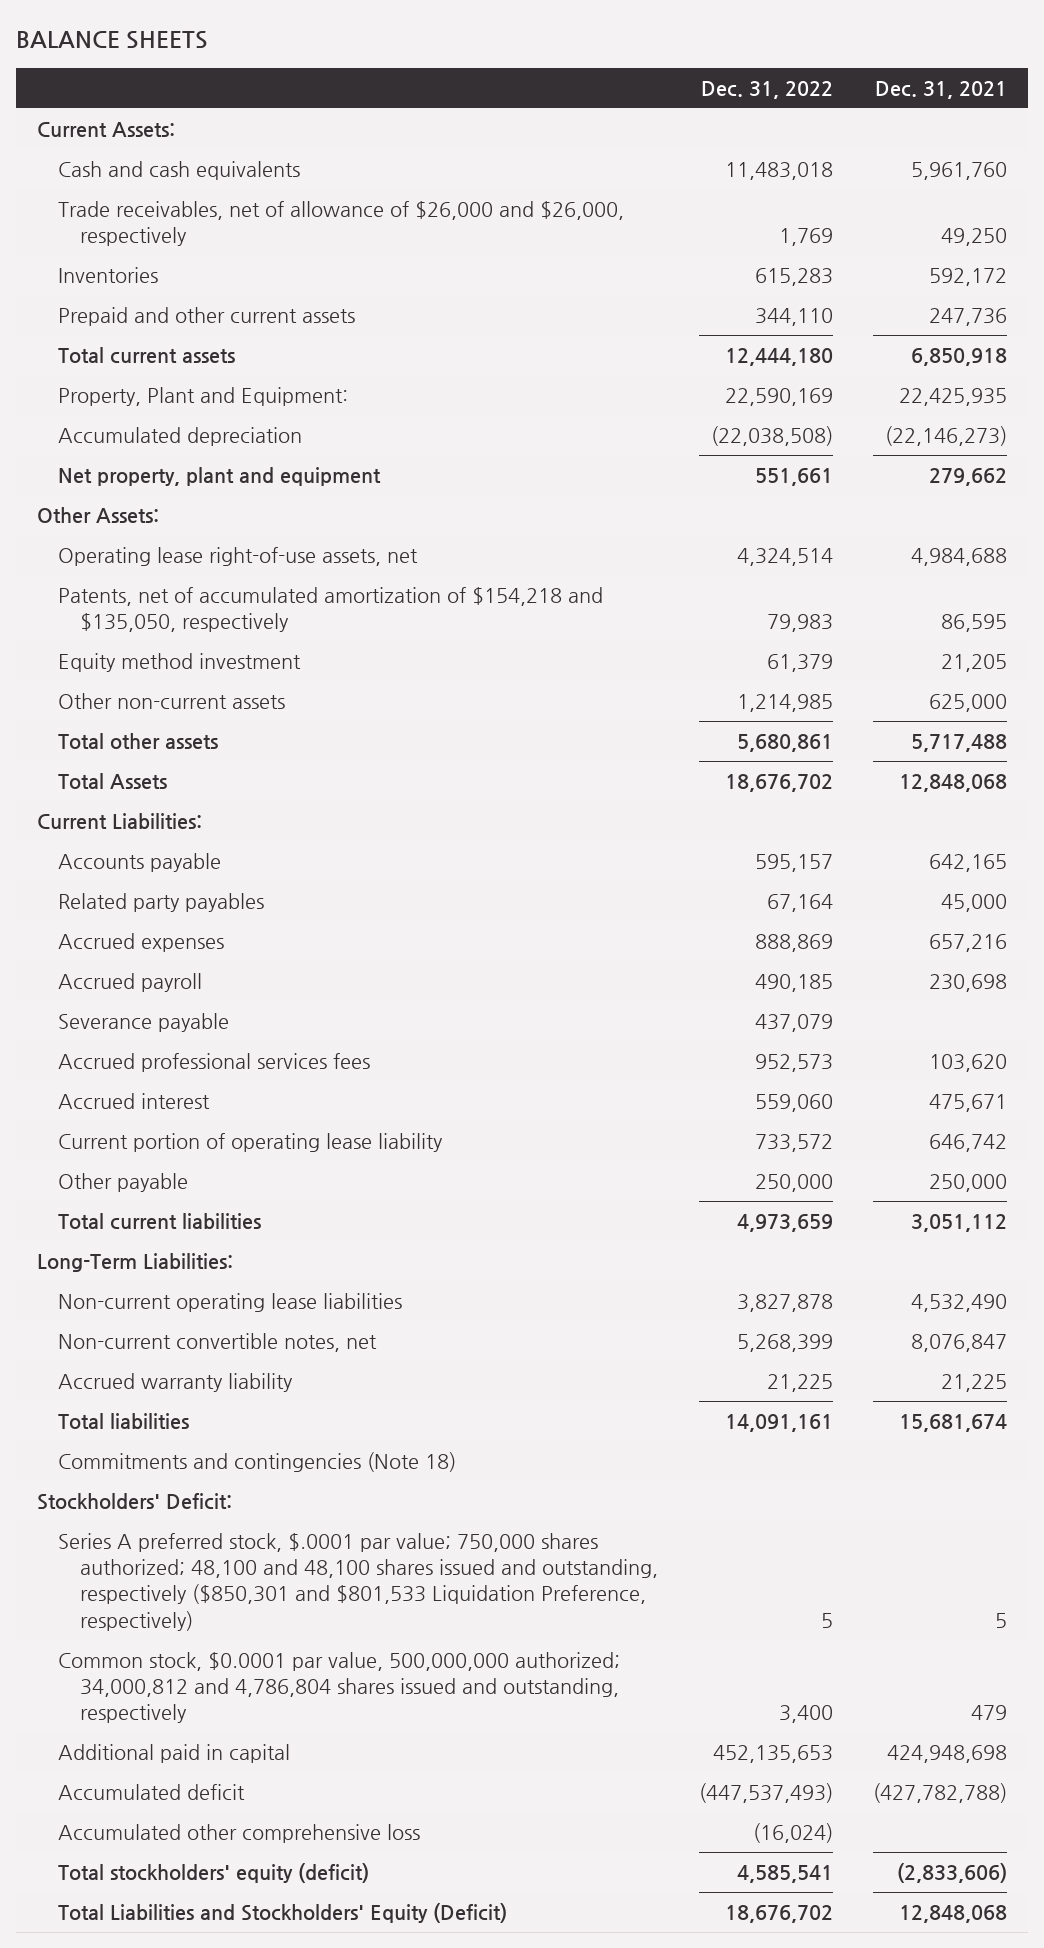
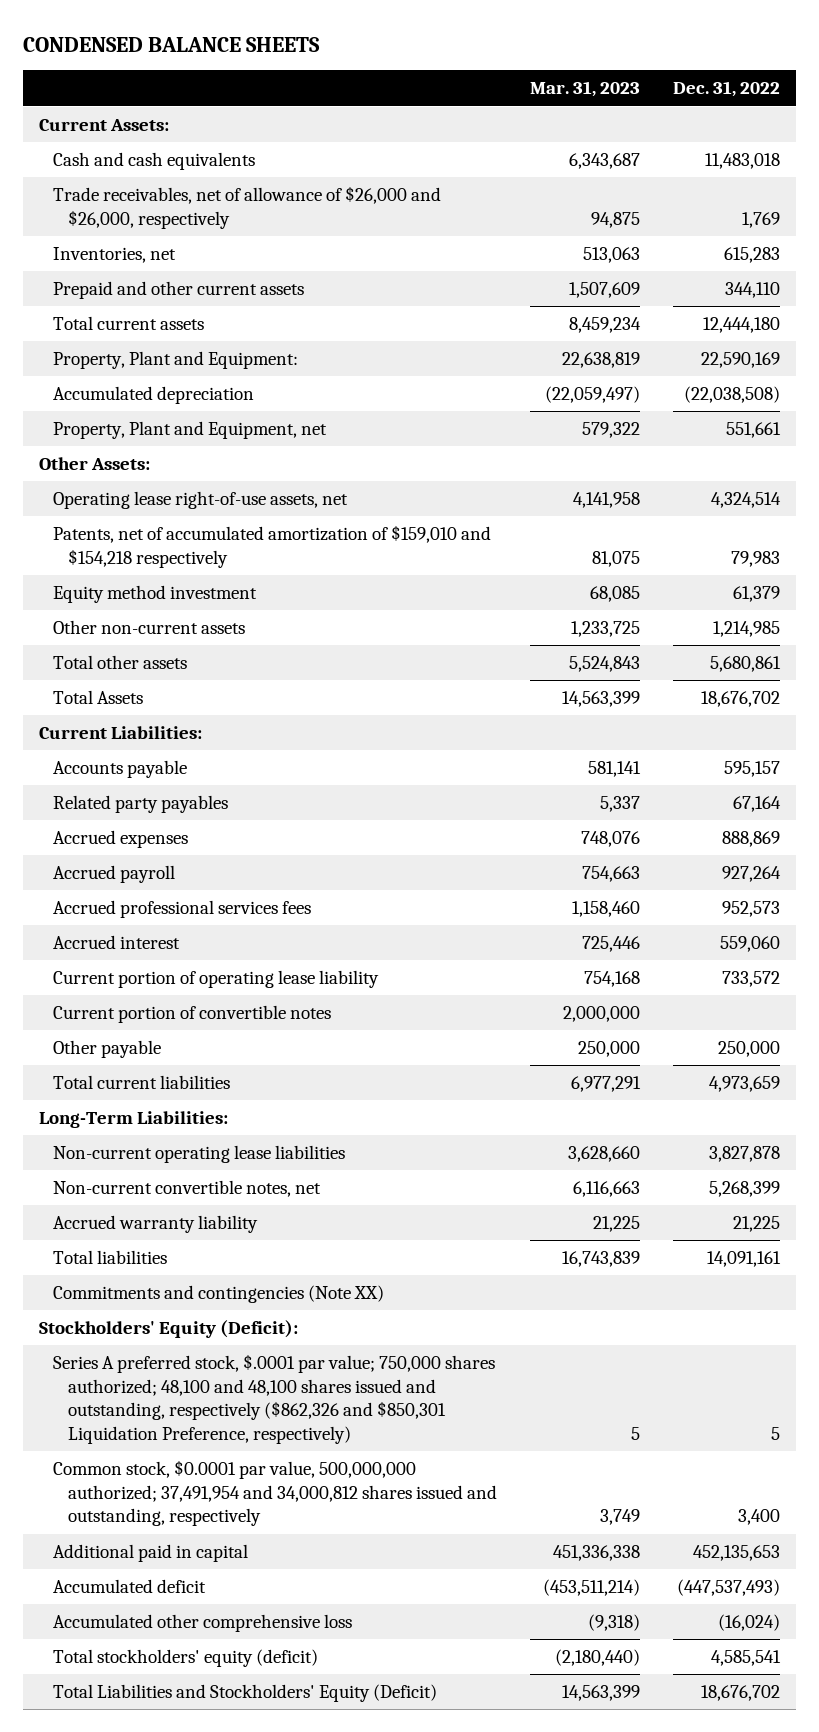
- BALANCE SHEETS
+ CONDENSED BALANCE SHEETS
- | Dec. 31, 2022 | Dec. 31, 2021
+ | Mar. 31, 2023 | Dec. 31, 2022
- Inventories | 615,283 | 592,172
+ Inventories, net | 513,063 | 615,283
- Net property, plant and equipment | 551,661 | 279,662
+ Property, Plant and Equipment, net | 579,322 | 551,661
- Patents, net of accumulated amortization of $154,218 and $135,050, respectively | 79,983 | 86,595
+ Patents, net of accumulated amortization of $159,010 and $154,218 respectively | 81,075 | 79,983
- Accrued payroll | 490,185 | 230,698
- Severance payable | 437,079 |
+ Accrued payroll | 754,663 | 927,264
+ Current portion of convertible notes | 2,000,000 |
- Commitments and contingencies (Note 18)
- Stockholders' Deficit:
- Series A preferred stock, $.0001 par value; 750,000 shares authorized; 48,100 and 48,100 shares issued and outstanding, respectively ($850,301 and $801,533 Liquidation Preference, respectively) | 5 | 5
- Common stock, $0.0001 par value, 500,000,000 authorized; 34,000,812 and 4,786,804 shares issued and outstanding, respectively | 3,400 | 479
+ Commitments and contingencies (Note XX)
+ Stockholders' Equity (Deficit):
+ Series A preferred stock, $.0001 par value; 750,000 shares authorized; 48,100 and 48,100 shares issued and outstanding, respectively ($862,326 and $850,301 Liquidation Preference, respectively) | 5 | 5
+ Common stock, $0.0001 par value, 500,000,000 authorized; 37,491,954 and 34,000,812 shares issued and outstanding, respectively | 3,749 | 3,400

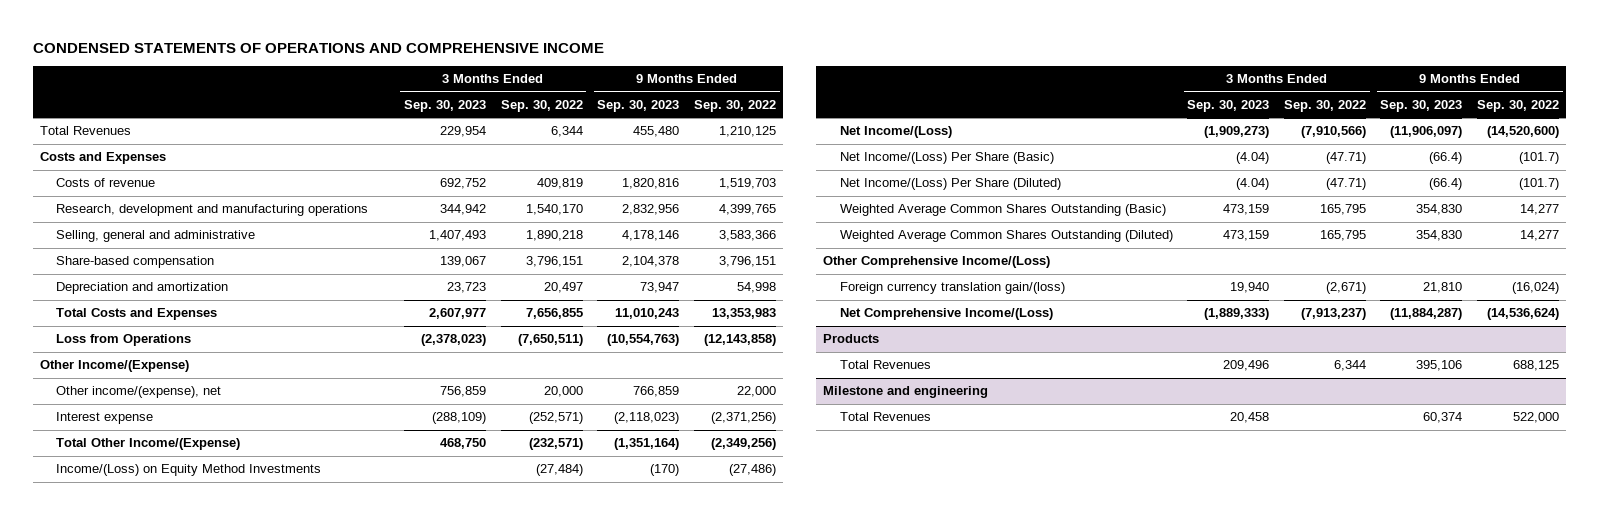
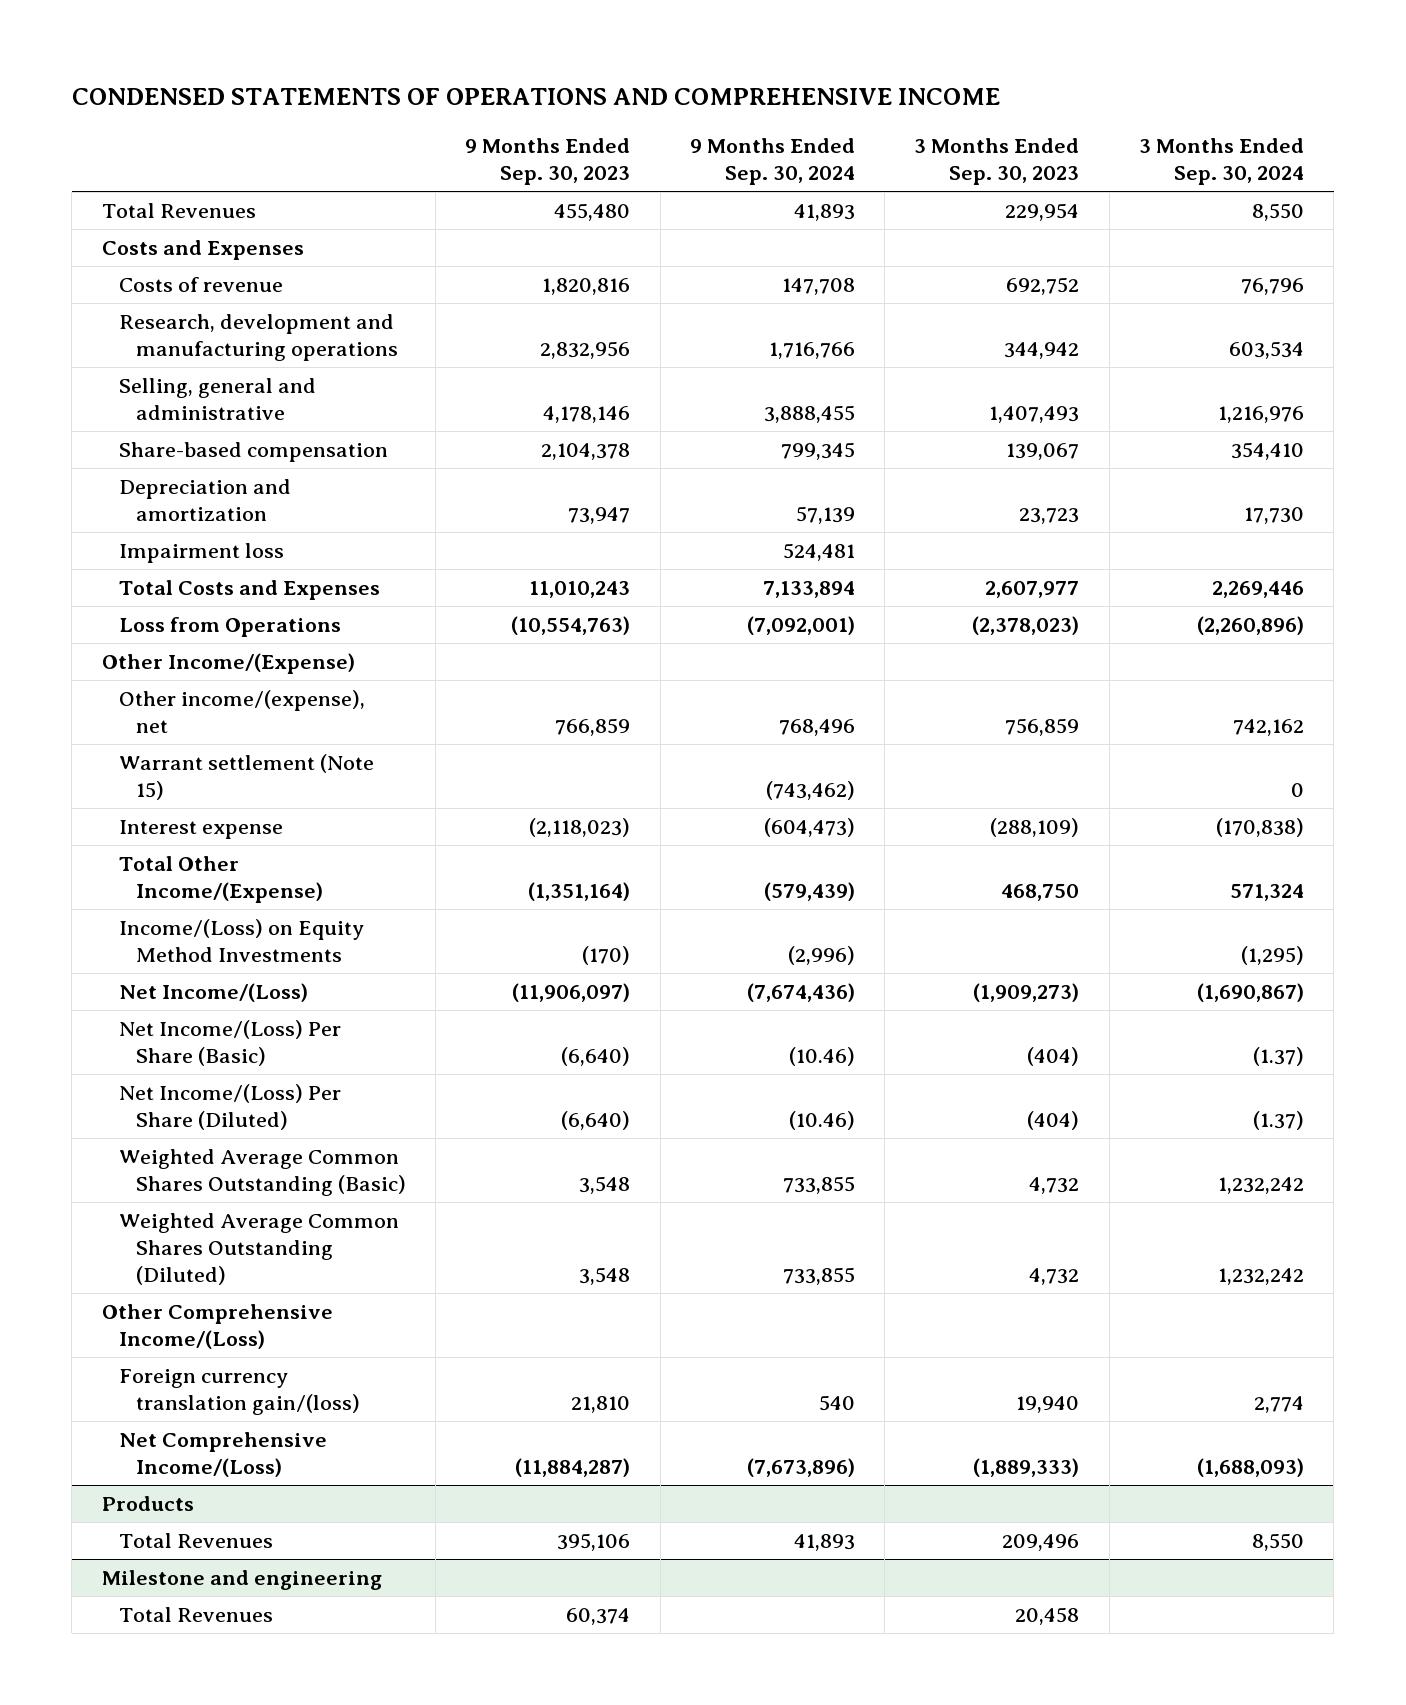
- | 3 Months Ended Sep. 30, 2023 | 3 Months Ended Sep. 30, 2022 | 9 Months Ended Sep. 30, 2023 | 9 Months Ended Sep. 30, 2022
+ | 9 Months Ended Sep. 30, 2023 | 9 Months Ended Sep. 30, 2024 | 3 Months Ended Sep. 30, 2023 | 3 Months Ended Sep. 30, 2024
+ Impairment loss | | 524,481 | |
+ Warrant settlement (Note 15) | | (743,462) | | 0
- Net Income/(Loss) Per Share (Basic) | (4.04) | (47.71) | (66.4) | (101.7)
- Net Income/(Loss) Per Share (Diluted) | (4.04) | (47.71) | (66.4) | (101.7)
- Weighted Average Common Shares Outstanding (Basic) | 473,159 | 165,795 | 354,830 | 14,277
- Weighted Average Common Shares Outstanding (Diluted) | 473,159 | 165,795 | 354,830 | 14,277
+ Net Income/(Loss) Per Share (Basic) | (6,640) | (10.46) | (404) | (1.37)
+ Net Income/(Loss) Per Share (Diluted) | (6,640) | (10.46) | (404) | (1.37)
+ Weighted Average Common Shares Outstanding (Basic) | 3,548 | 733,855 | 4,732 | 1,232,242
+ Weighted Average Common Shares Outstanding (Diluted) | 3,548 | 733,855 | 4,732 | 1,232,242

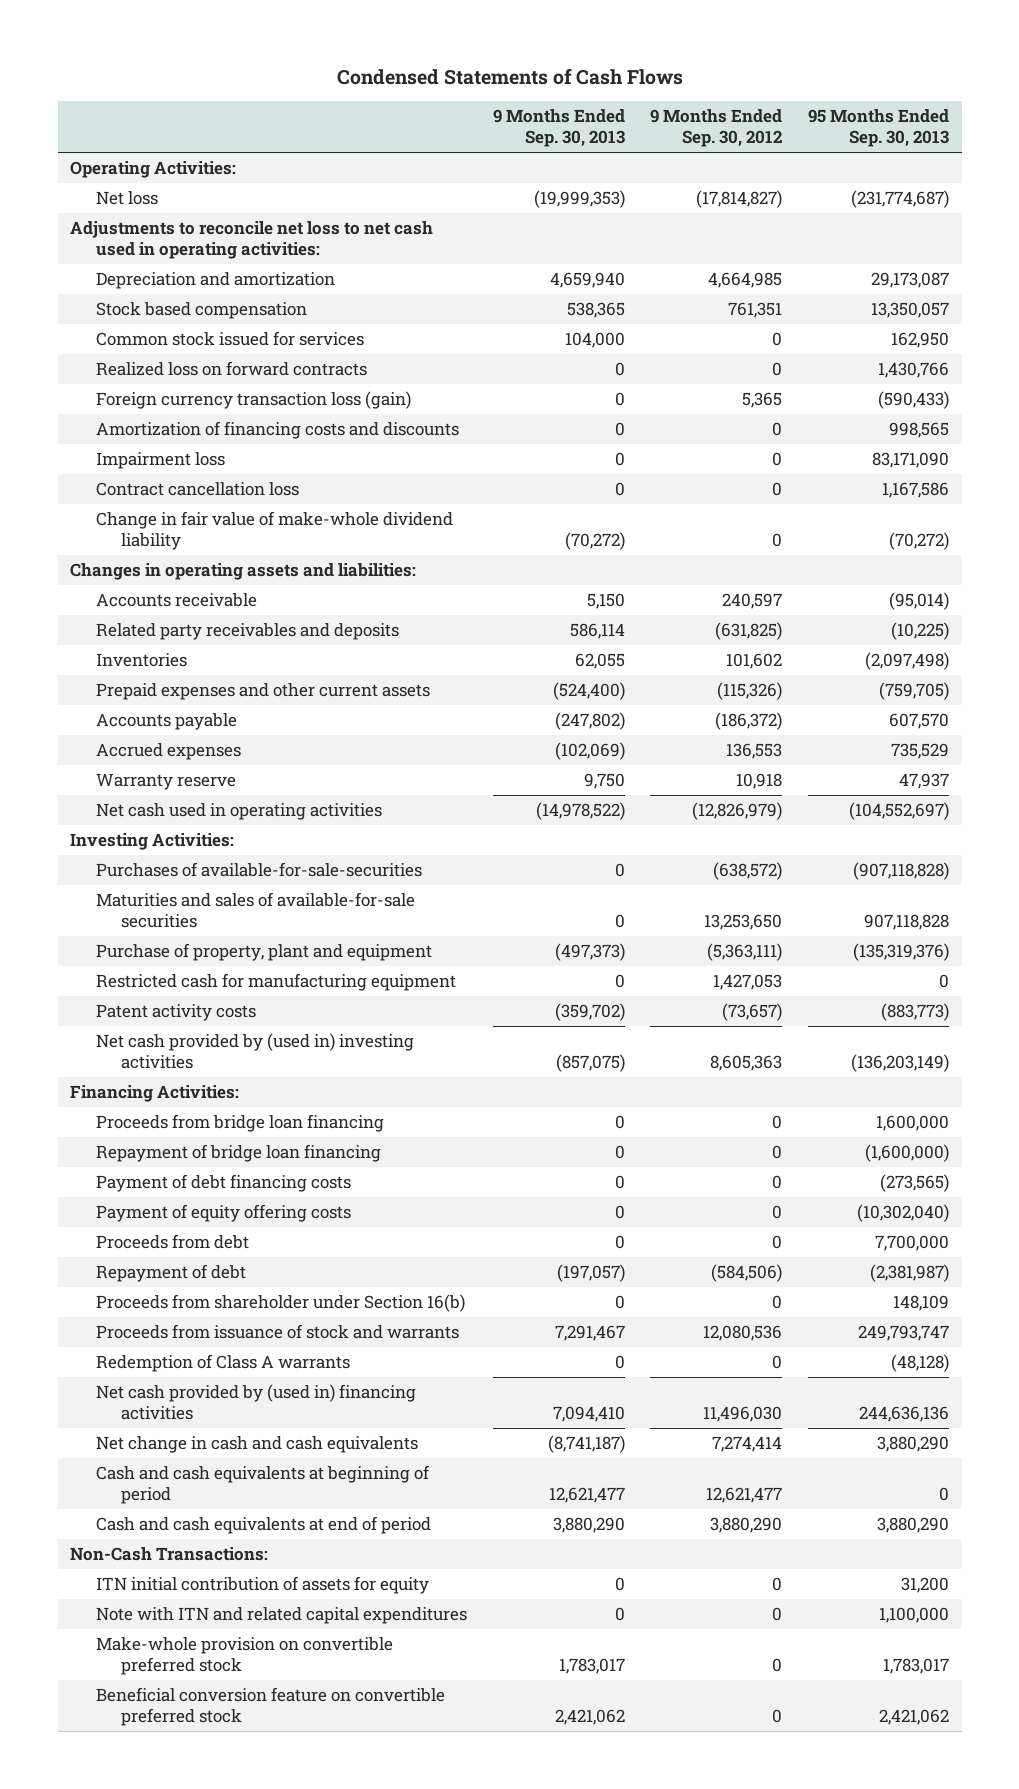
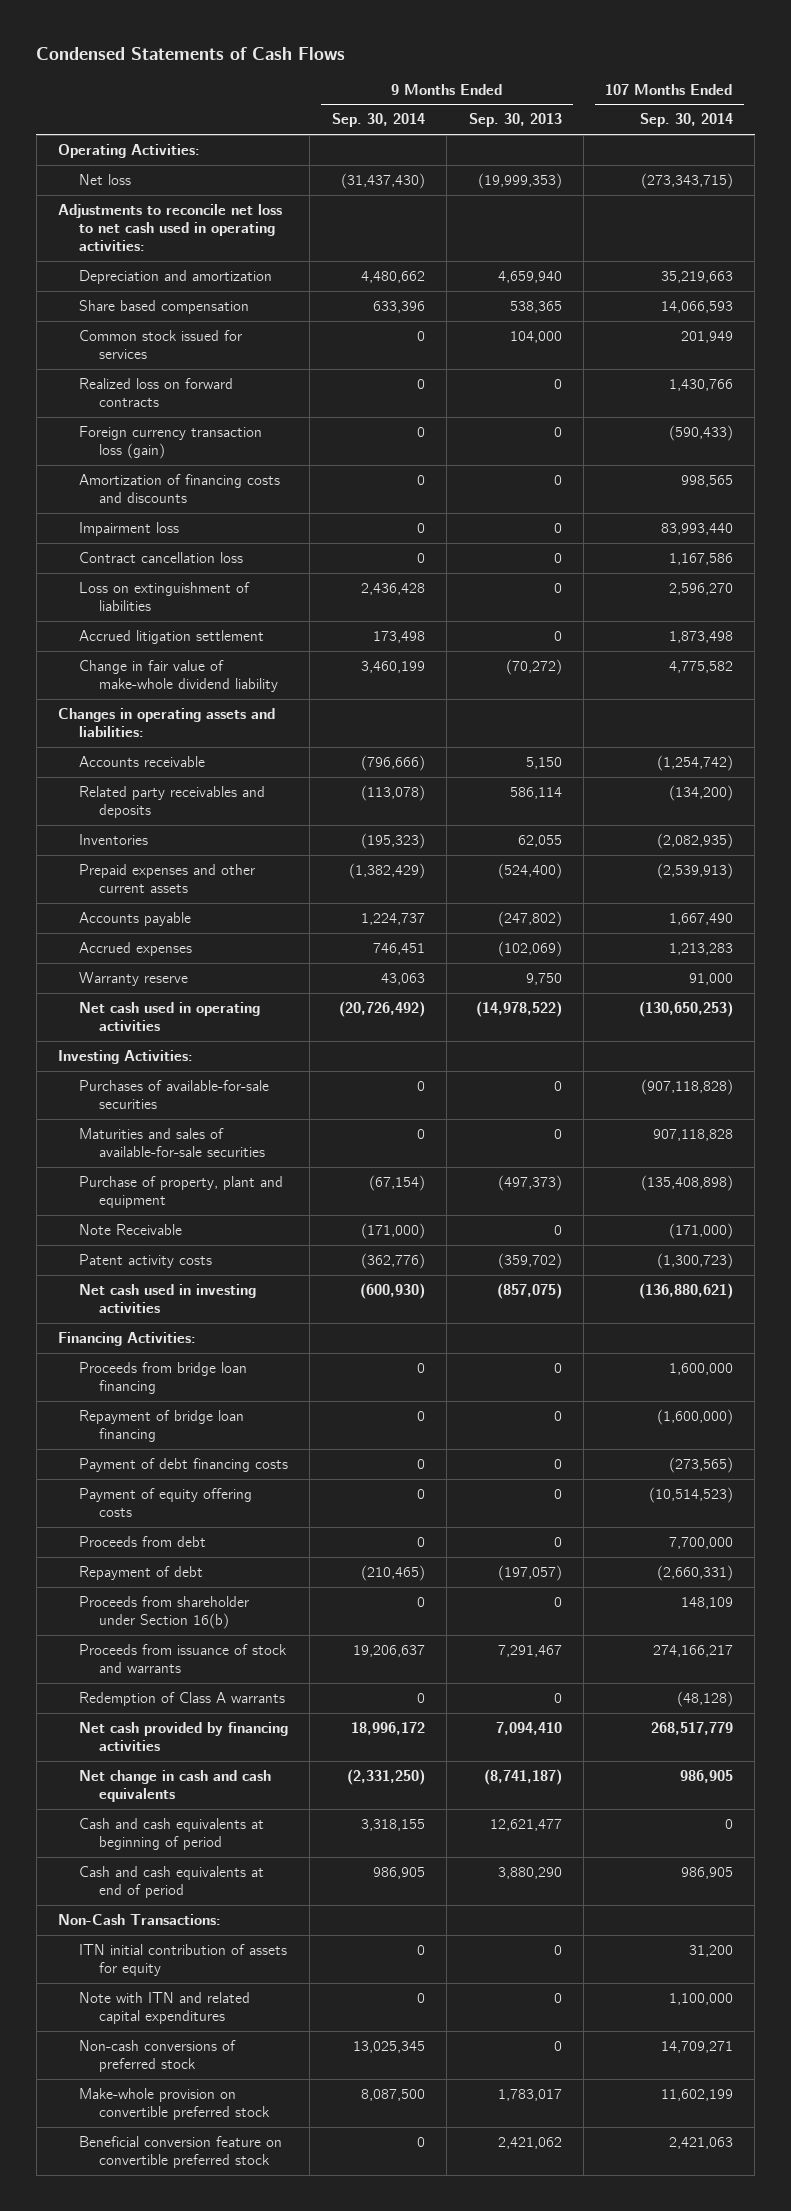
- | 9 Months Ended Sep. 30, 2013 | 9 Months Ended Sep. 30, 2012 | 95 Months Ended Sep. 30, 2013
+ | 9 Months Ended Sep. 30, 2014 | 9 Months Ended Sep. 30, 2013 | 107 Months Ended Sep. 30, 2014
- Stock based compensation | 538,365 | 761,351 | 13,350,057
+ Share based compensation | 633,396 | 538,365 | 14,066,593
+ Loss on extinguishment of liabilities | 2,436,428 | 0 | 2,596,270
+ Accrued litigation settlement | 173,498 | 0 | 1,873,498
- Purchases of available-for-sale-securities | 0 | (638,572) | (907,118,828)
+ Purchases of available-for-sale securities | 0 | 0 | (907,118,828)
- Restricted cash for manufacturing equipment | 0 | 1,427,053 | 0
+ Note Receivable | (171,000) | 0 | (171,000)
- Net cash provided by (used in) investing activities | (857,075) | 8,605,363 | (136,203,149)
+ Net cash used in investing activities | (600,930) | (857,075) | (136,880,621)
- Net cash provided by (used in) financing activities | 7,094,410 | 11,496,030 | 244,636,136
+ Net cash provided by financing activities | 18,996,172 | 7,094,410 | 268,517,779
+ Non-cash conversions of preferred stock | 13,025,345 | 0 | 14,709,271

